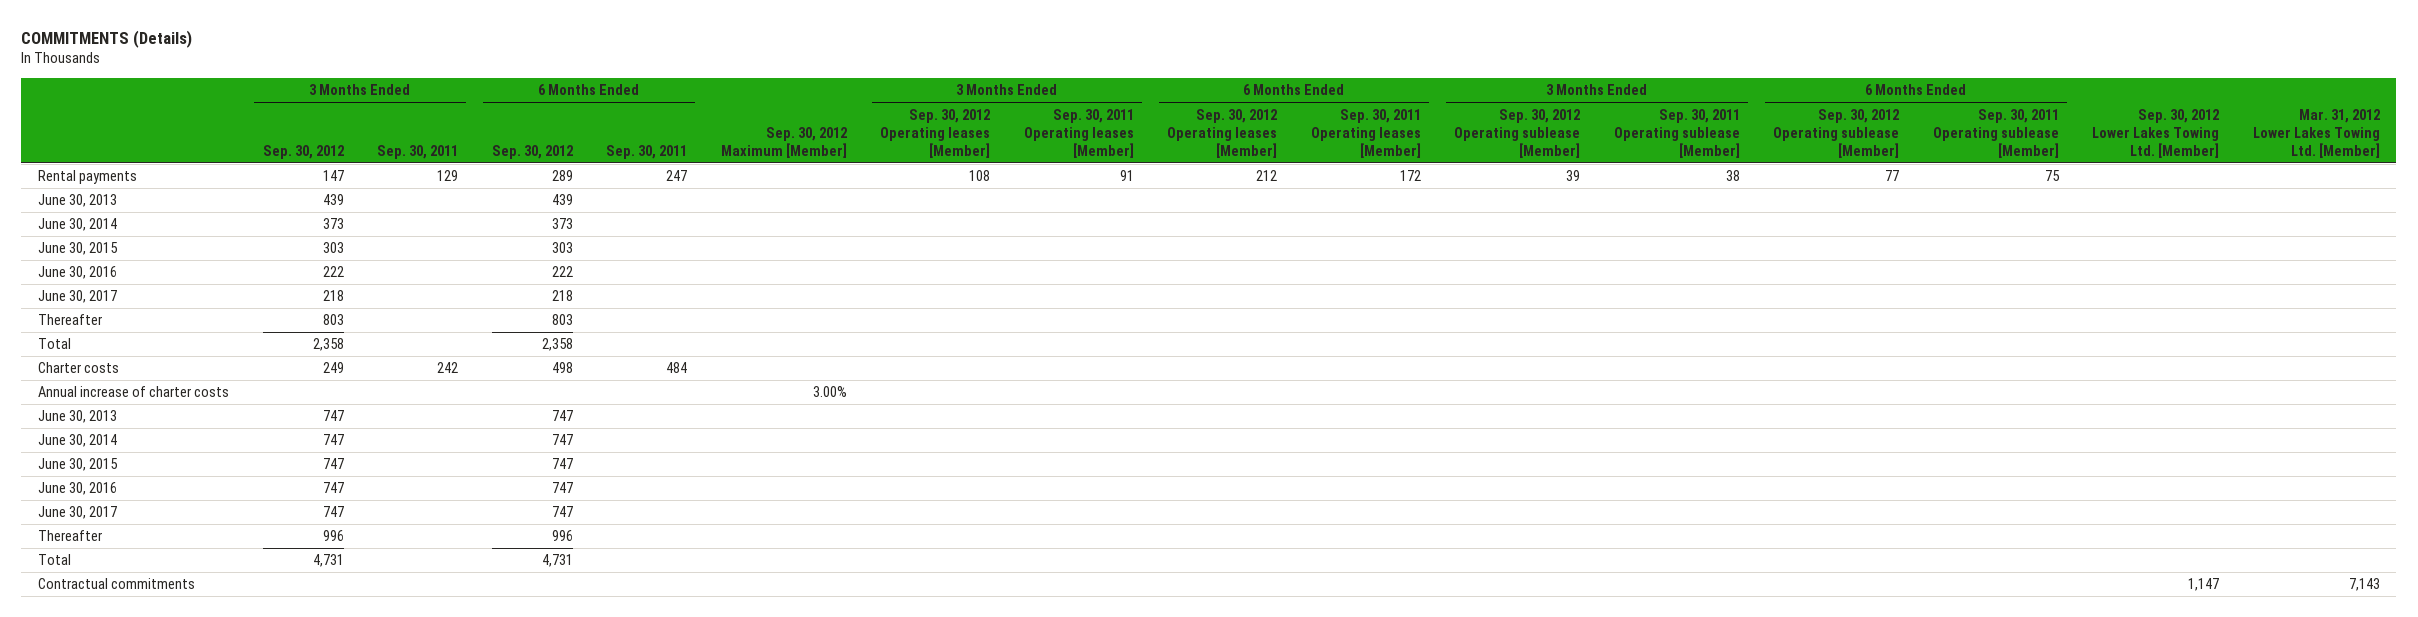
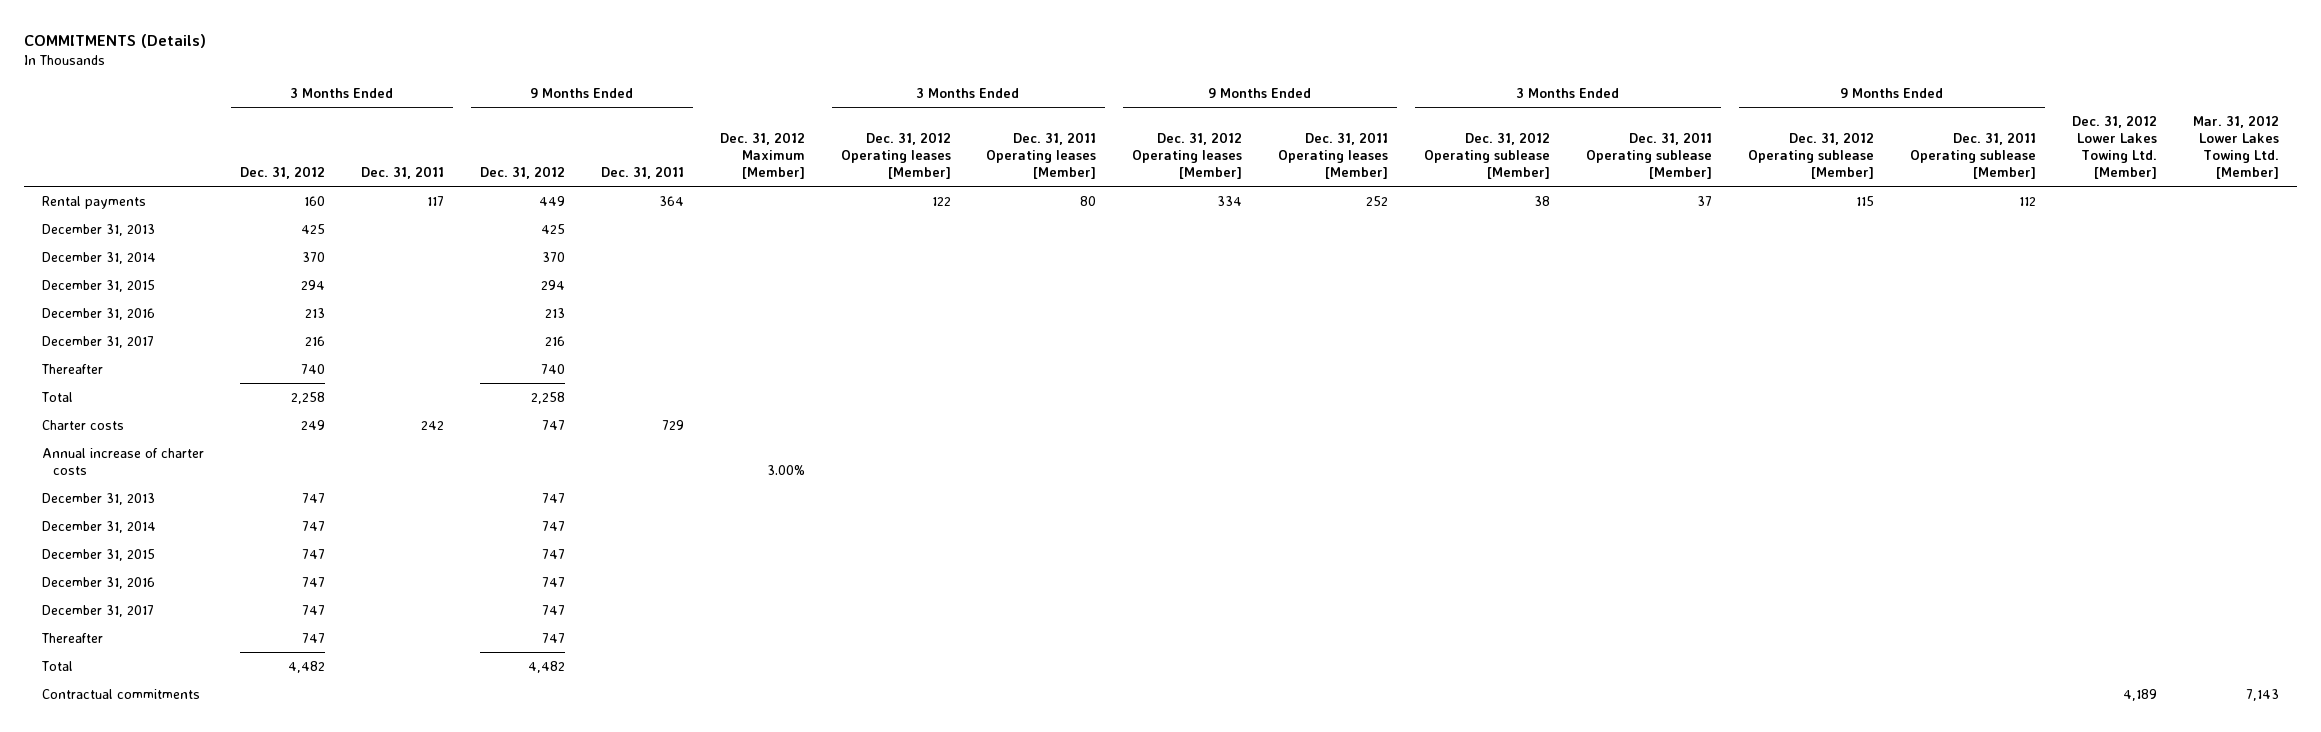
- | 3 Months Ended Sep. 30, 2012 | 3 Months Ended Sep. 30, 2011 | 6 Months Ended Sep. 30, 2012 | 6 Months Ended Sep. 30, 2011 | Sep. 30, 2012 Maximum [Member] | 3 Months Ended Sep. 30, 2012 Operating leases [Member] | 3 Months Ended Sep. 30, 2011 Operating leases [Member] | 6 Months Ended Sep. 30, 2012 Operating leases [Member] | 6 Months Ended Sep. 30, 2011 Operating leases [Member] | 3 Months Ended Sep. 30, 2012 Operating sublease [Member] | 3 Months Ended Sep. 30, 2011 Operating sublease [Member] | 6 Months Ended Sep. 30, 2012 Operating sublease [Member] | 6 Months Ended Sep. 30, 2011 Operating sublease [Member] | Sep. 30, 2012 Lower Lakes Towing Ltd. [Member] | Mar. 31, 2012 Lower Lakes Towing Ltd. [Member]
+ | 3 Months Ended Dec. 31, 2012 | 3 Months Ended Dec. 31, 2011 | 9 Months Ended Dec. 31, 2012 | 9 Months Ended Dec. 31, 2011 | Dec. 31, 2012 Maximum [Member] | 3 Months Ended Dec. 31, 2012 Operating leases [Member] | 3 Months Ended Dec. 31, 2011 Operating leases [Member] | 9 Months Ended Dec. 31, 2012 Operating leases [Member] | 9 Months Ended Dec. 31, 2011 Operating leases [Member] | 3 Months Ended Dec. 31, 2012 Operating sublease [Member] | 3 Months Ended Dec. 31, 2011 Operating sublease [Member] | 9 Months Ended Dec. 31, 2012 Operating sublease [Member] | 9 Months Ended Dec. 31, 2011 Operating sublease [Member] | Dec. 31, 2012 Lower Lakes Towing Ltd. [Member] | Mar. 31, 2012 Lower Lakes Towing Ltd. [Member]
- June 30, 2013 | 439 | | 439 | | | | | | | | | | | |
- June 30, 2014 | 373 | | 373 | | | | | | | | | | | |
- June 30, 2015 | 303 | | 303 | | | | | | | | | | | |
- June 30, 2016 | 222 | | 222 | | | | | | | | | | | |
- June 30, 2017 | 218 | | 218 | | | | | | | | | | | |
+ December 31, 2013 | 425 | | 425 | | | | | | | | | | | |
+ December 31, 2014 | 370 | | 370 | | | | | | | | | | | |
+ December 31, 2015 | 294 | | 294 | | | | | | | | | | | |
+ December 31, 2016 | 213 | | 213 | | | | | | | | | | | |
+ December 31, 2017 | 216 | | 216 | | | | | | | | | | | |
- June 30, 2013 | 747 | | 747 | | | | | | | | | | | |
- June 30, 2014 | 747 | | 747 | | | | | | | | | | | |
- June 30, 2015 | 747 | | 747 | | | | | | | | | | | |
- June 30, 2016 | 747 | | 747 | | | | | | | | | | | |
- June 30, 2017 | 747 | | 747 | | | | | | | | | | | |
+ December 31, 2013 | 747 | | 747 | | | | | | | | | | | |
+ December 31, 2014 | 747 | | 747 | | | | | | | | | | | |
+ December 31, 2015 | 747 | | 747 | | | | | | | | | | | |
+ December 31, 2016 | 747 | | 747 | | | | | | | | | | | |
+ December 31, 2017 | 747 | | 747 | | | | | | | | | | | |

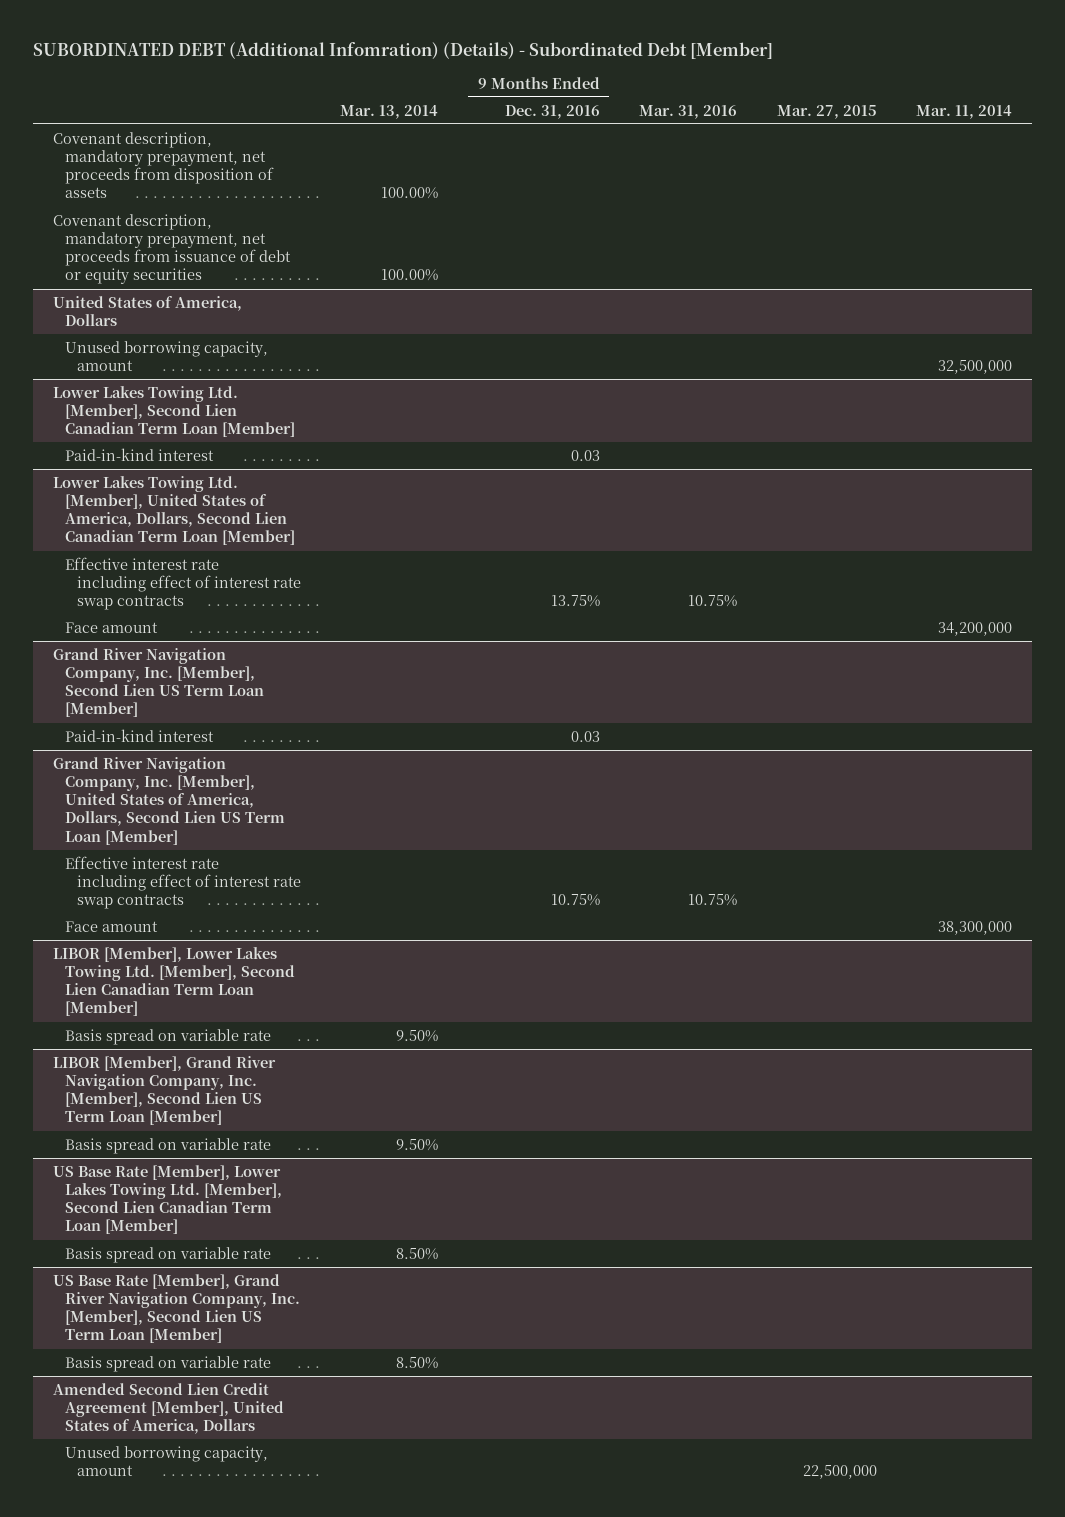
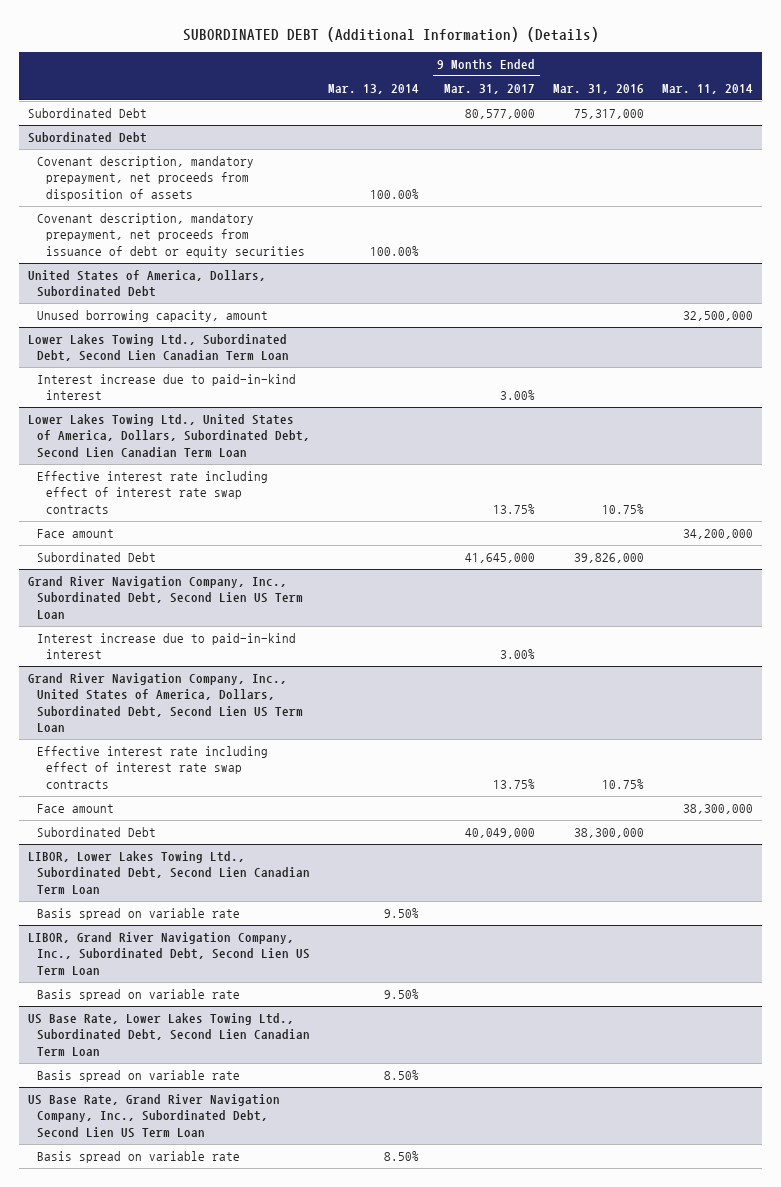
- SUBORDINATED DEBT (Additional Infomration) (Details) - Subordinated Debt [Member]
+ SUBORDINATED DEBT (Additional Information) (Details)
- | Mar. 13, 2014 | 9 Months Ended Dec. 31, 2016 | Mar. 31, 2016 | Mar. 27, 2015 | Mar. 11, 2014
+ | Mar. 13, 2014 | 9 Months Ended Mar. 31, 2017 | Mar. 31, 2016 | Mar. 11, 2014
- Covenant description, mandatory prepayment, net proceeds from disposition of assets | 100.00% | | | |
- Covenant description, mandatory prepayment, net proceeds from issuance of debt or equity securities | 100.00% | | | |
- United States of America, Dollars
+ Subordinated Debt | | 80,577,000 | 75,317,000 |
+ Subordinated Debt
+ Covenant description, mandatory prepayment, net proceeds from disposition of assets | 100.00% | | |
+ Covenant description, mandatory prepayment, net proceeds from issuance of debt or equity securities | 100.00% | | |
+ United States of America, Dollars, Subordinated Debt
- Lower Lakes Towing Ltd. [Member], Second Lien Canadian Term Loan [Member]
- Paid-in-kind interest | | 0.03 | | |
- Lower Lakes Towing Ltd. [Member], United States of America, Dollars, Second Lien Canadian Term Loan [Member]
+ Lower Lakes Towing Ltd., Subordinated Debt, Second Lien Canadian Term Loan
+ Interest increase due to paid-in-kind interest | | 3.00% | |
+ Lower Lakes Towing Ltd., United States of America, Dollars, Subordinated Debt, Second Lien Canadian Term Loan
- Grand River Navigation Company, Inc. [Member], Second Lien US Term Loan [Member]
- Paid-in-kind interest | | 0.03 | | |
- Grand River Navigation Company, Inc. [Member], United States of America, Dollars, Second Lien US Term Loan [Member]
+ Subordinated Debt | | 41,645,000 | 39,826,000 |
+ Grand River Navigation Company, Inc., Subordinated Debt, Second Lien US Term Loan
+ Interest increase due to paid-in-kind interest | | 3.00% | |
+ Grand River Navigation Company, Inc., United States of America, Dollars, Subordinated Debt, Second Lien US Term Loan
- LIBOR [Member], Lower Lakes Towing Ltd. [Member], Second Lien Canadian Term Loan [Member]
+ Subordinated Debt | | 40,049,000 | 38,300,000 |
+ LIBOR, Lower Lakes Towing Ltd., Subordinated Debt, Second Lien Canadian Term Loan
- LIBOR [Member], Grand River Navigation Company, Inc. [Member], Second Lien US Term Loan [Member]
+ LIBOR, Grand River Navigation Company, Inc., Subordinated Debt, Second Lien US Term Loan
- US Base Rate [Member], Lower Lakes Towing Ltd. [Member], Second Lien Canadian Term Loan [Member]
+ US Base Rate, Lower Lakes Towing Ltd., Subordinated Debt, Second Lien Canadian Term Loan
- US Base Rate [Member], Grand River Navigation Company, Inc. [Member], Second Lien US Term Loan [Member]
+ US Base Rate, Grand River Navigation Company, Inc., Subordinated Debt, Second Lien US Term Loan
- Amended Second Lien Credit Agreement [Member], United States of America, Dollars
- Unused borrowing capacity, amount | | | | 22,500,000 |

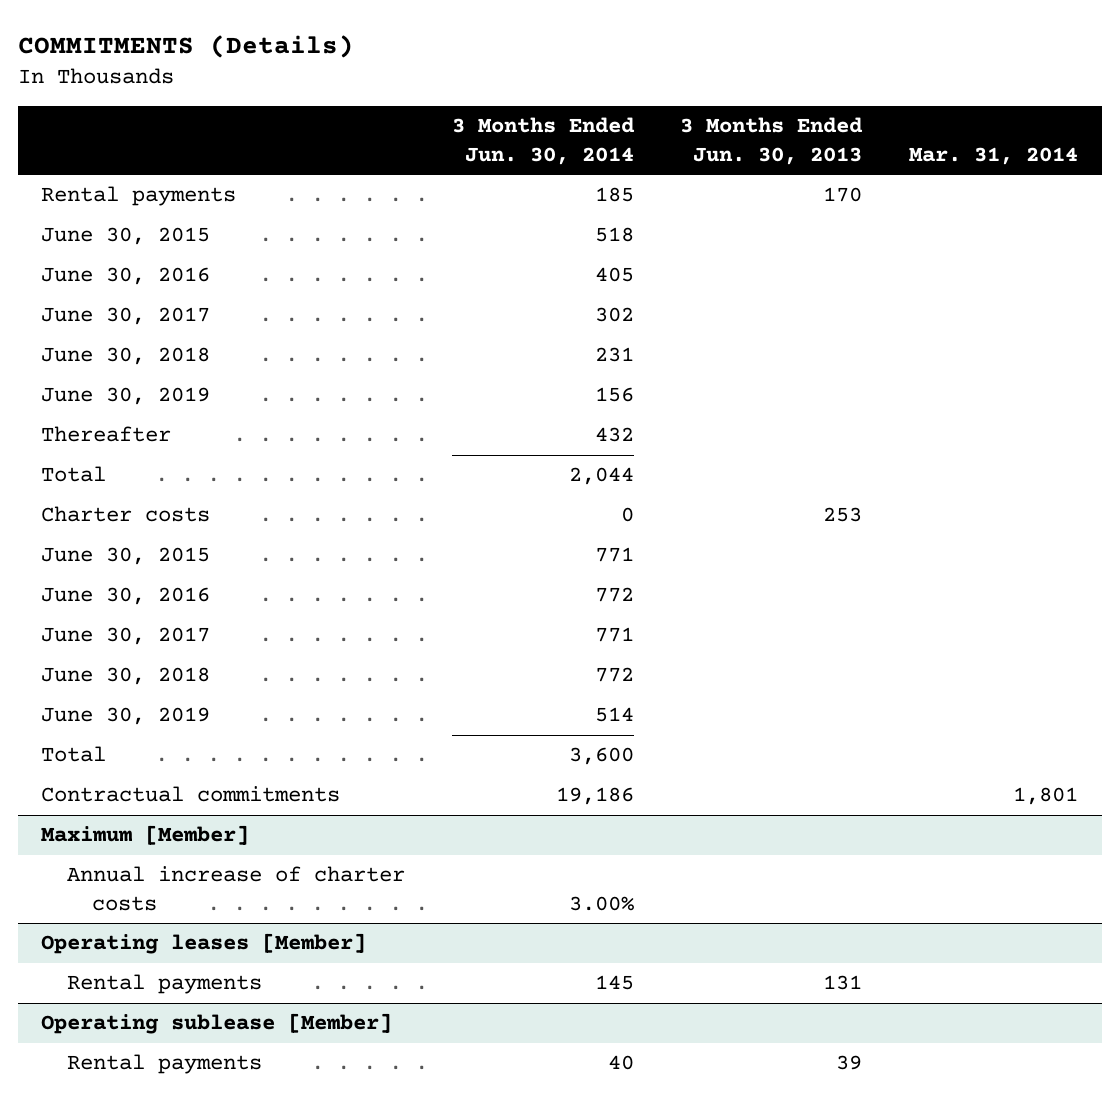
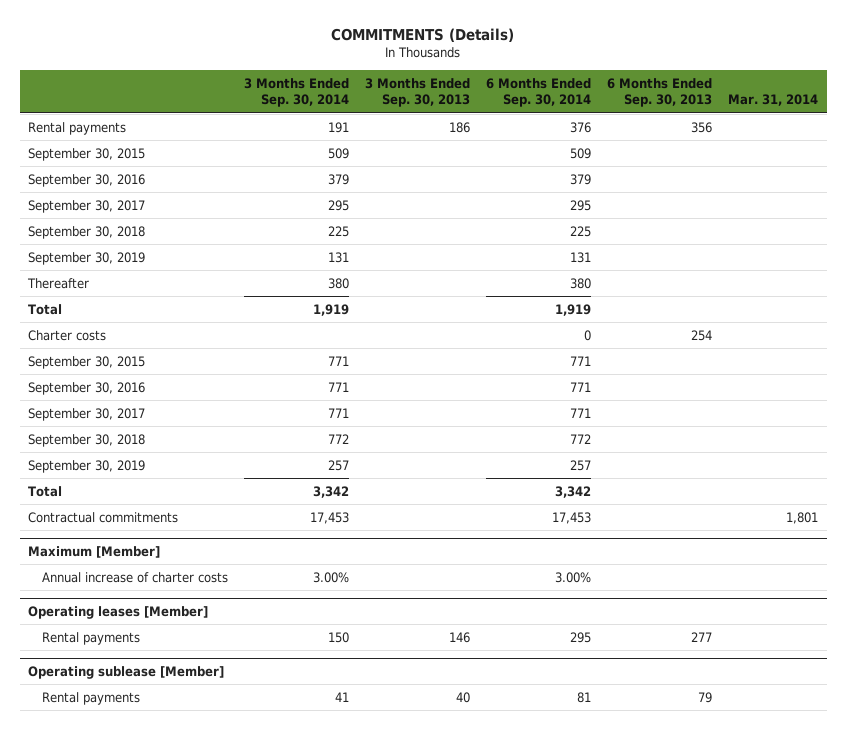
- | 3 Months Ended Jun. 30, 2014 | 3 Months Ended Jun. 30, 2013 | Mar. 31, 2014
+ | 3 Months Ended Sep. 30, 2014 | 3 Months Ended Sep. 30, 2013 | 6 Months Ended Sep. 30, 2014 | 6 Months Ended Sep. 30, 2013 | Mar. 31, 2014
- June 30, 2015 | 518 | |
- June 30, 2016 | 405 | |
- June 30, 2017 | 302 | |
- June 30, 2018 | 231 | |
- June 30, 2019 | 156 | |
+ September 30, 2015 | 509 | | 509 | |
+ September 30, 2016 | 379 | | 379 | |
+ September 30, 2017 | 295 | | 295 | |
+ September 30, 2018 | 225 | | 225 | |
+ September 30, 2019 | 131 | | 131 | |
- June 30, 2015 | 771 | |
- June 30, 2016 | 772 | |
- June 30, 2017 | 771 | |
- June 30, 2018 | 772 | |
- June 30, 2019 | 514 | |
+ September 30, 2015 | 771 | | 771 | |
+ September 30, 2016 | 771 | | 771 | |
+ September 30, 2017 | 771 | | 771 | |
+ September 30, 2018 | 772 | | 772 | |
+ September 30, 2019 | 257 | | 257 | |

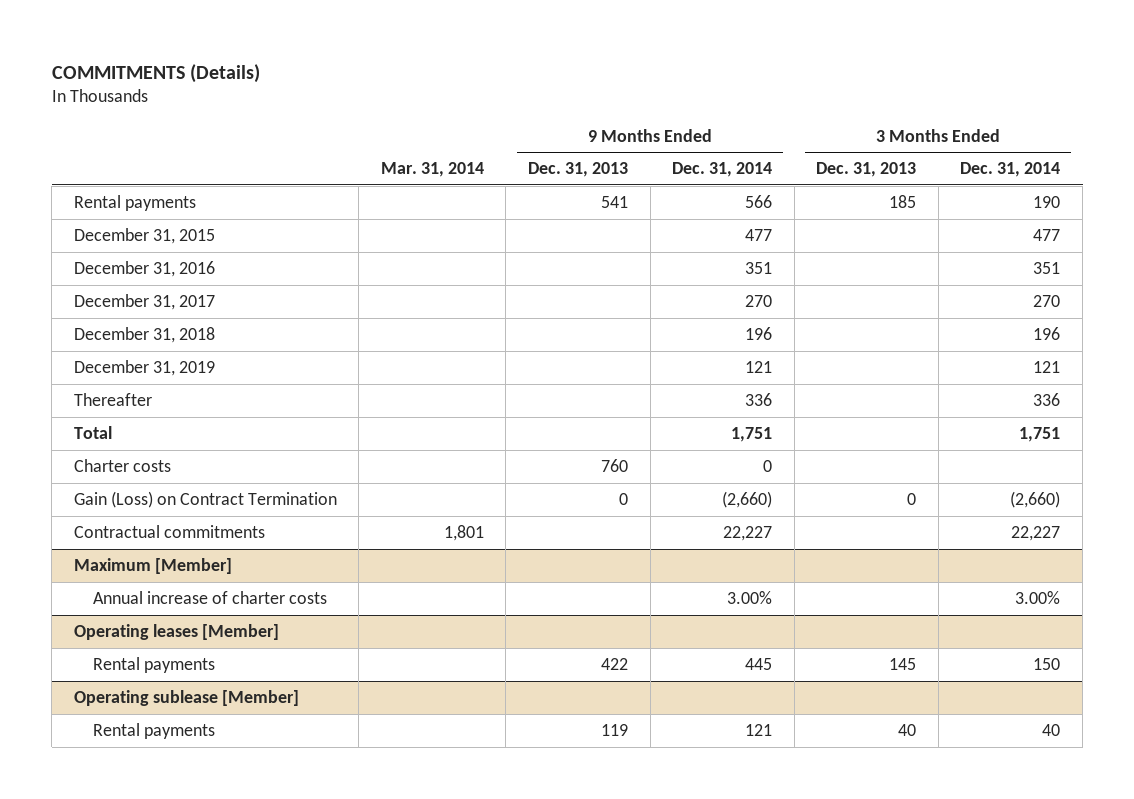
- | 3 Months Ended Sep. 30, 2014 | 3 Months Ended Sep. 30, 2013 | 6 Months Ended Sep. 30, 2014 | 6 Months Ended Sep. 30, 2013 | Mar. 31, 2014
+ | Mar. 31, 2014 | 9 Months Ended Dec. 31, 2013 | 9 Months Ended Dec. 31, 2014 | 3 Months Ended Dec. 31, 2013 | 3 Months Ended Dec. 31, 2014
- September 30, 2015 | 509 | | 509 | |
- September 30, 2016 | 379 | | 379 | |
- September 30, 2017 | 295 | | 295 | |
- September 30, 2018 | 225 | | 225 | |
- September 30, 2019 | 131 | | 131 | |
+ December 31, 2015 | | | 477 | | 477
+ December 31, 2016 | | | 351 | | 351
+ December 31, 2017 | | | 270 | | 270
+ December 31, 2018 | | | 196 | | 196
+ December 31, 2019 | | | 121 | | 121
- September 30, 2015 | 771 | | 771 | |
- September 30, 2016 | 771 | | 771 | |
- September 30, 2017 | 771 | | 771 | |
- September 30, 2018 | 772 | | 772 | |
- September 30, 2019 | 257 | | 257 | |
- Total | 3,342 | | 3,342 | |
+ Gain (Loss) on Contract Termination | | 0 | (2,660) | 0 | (2,660)

